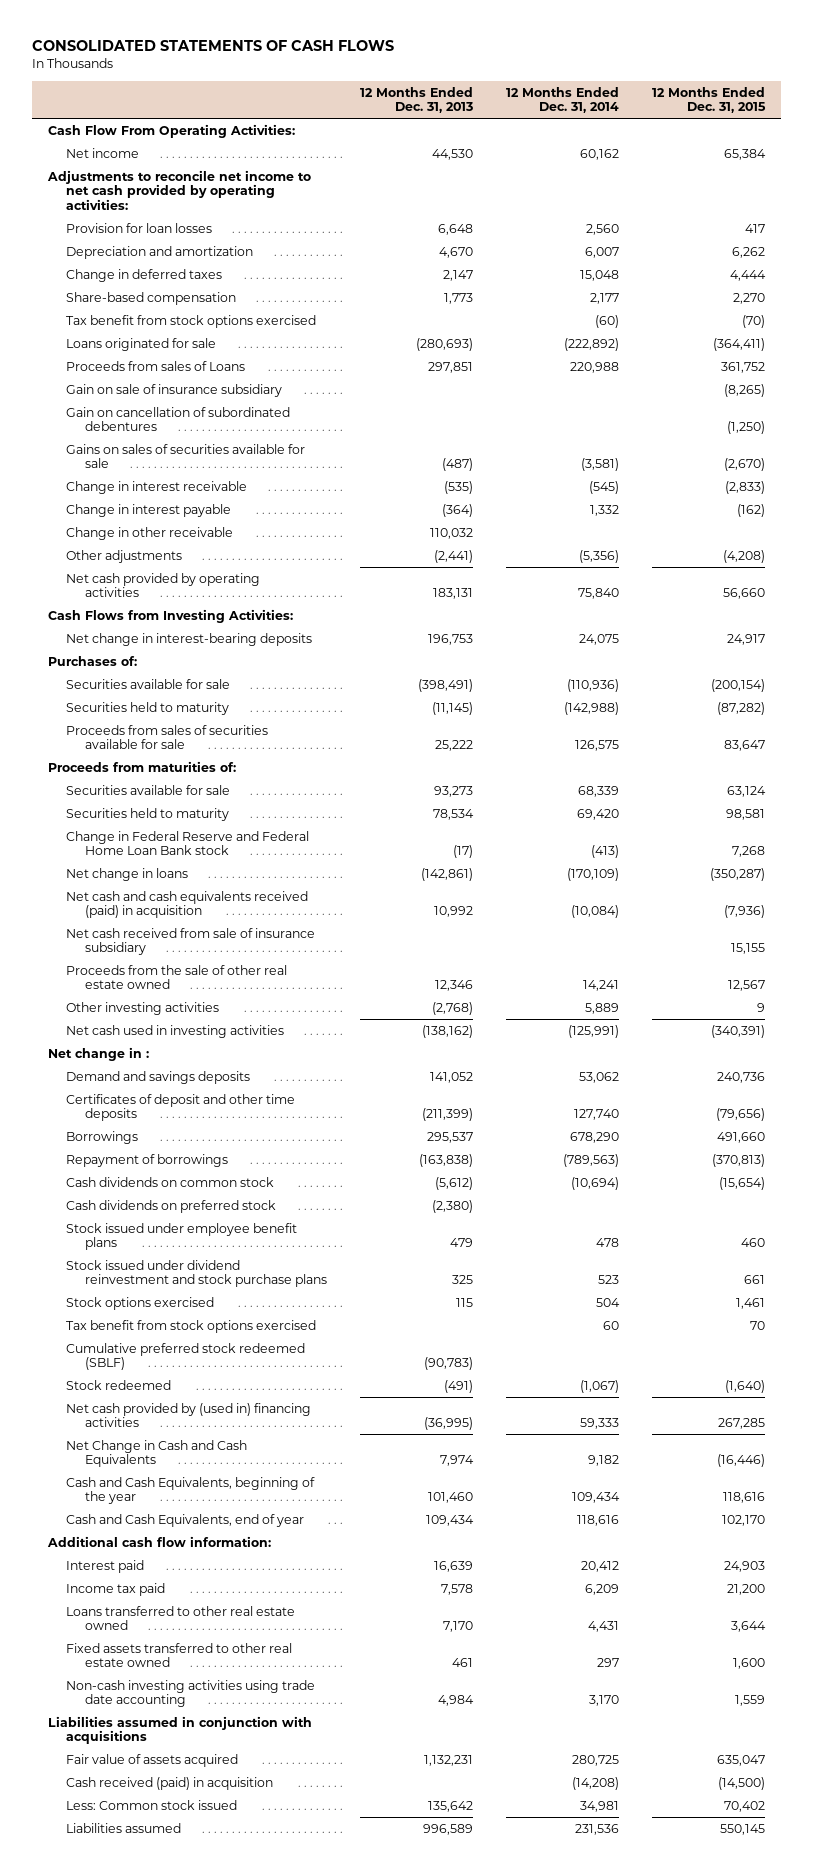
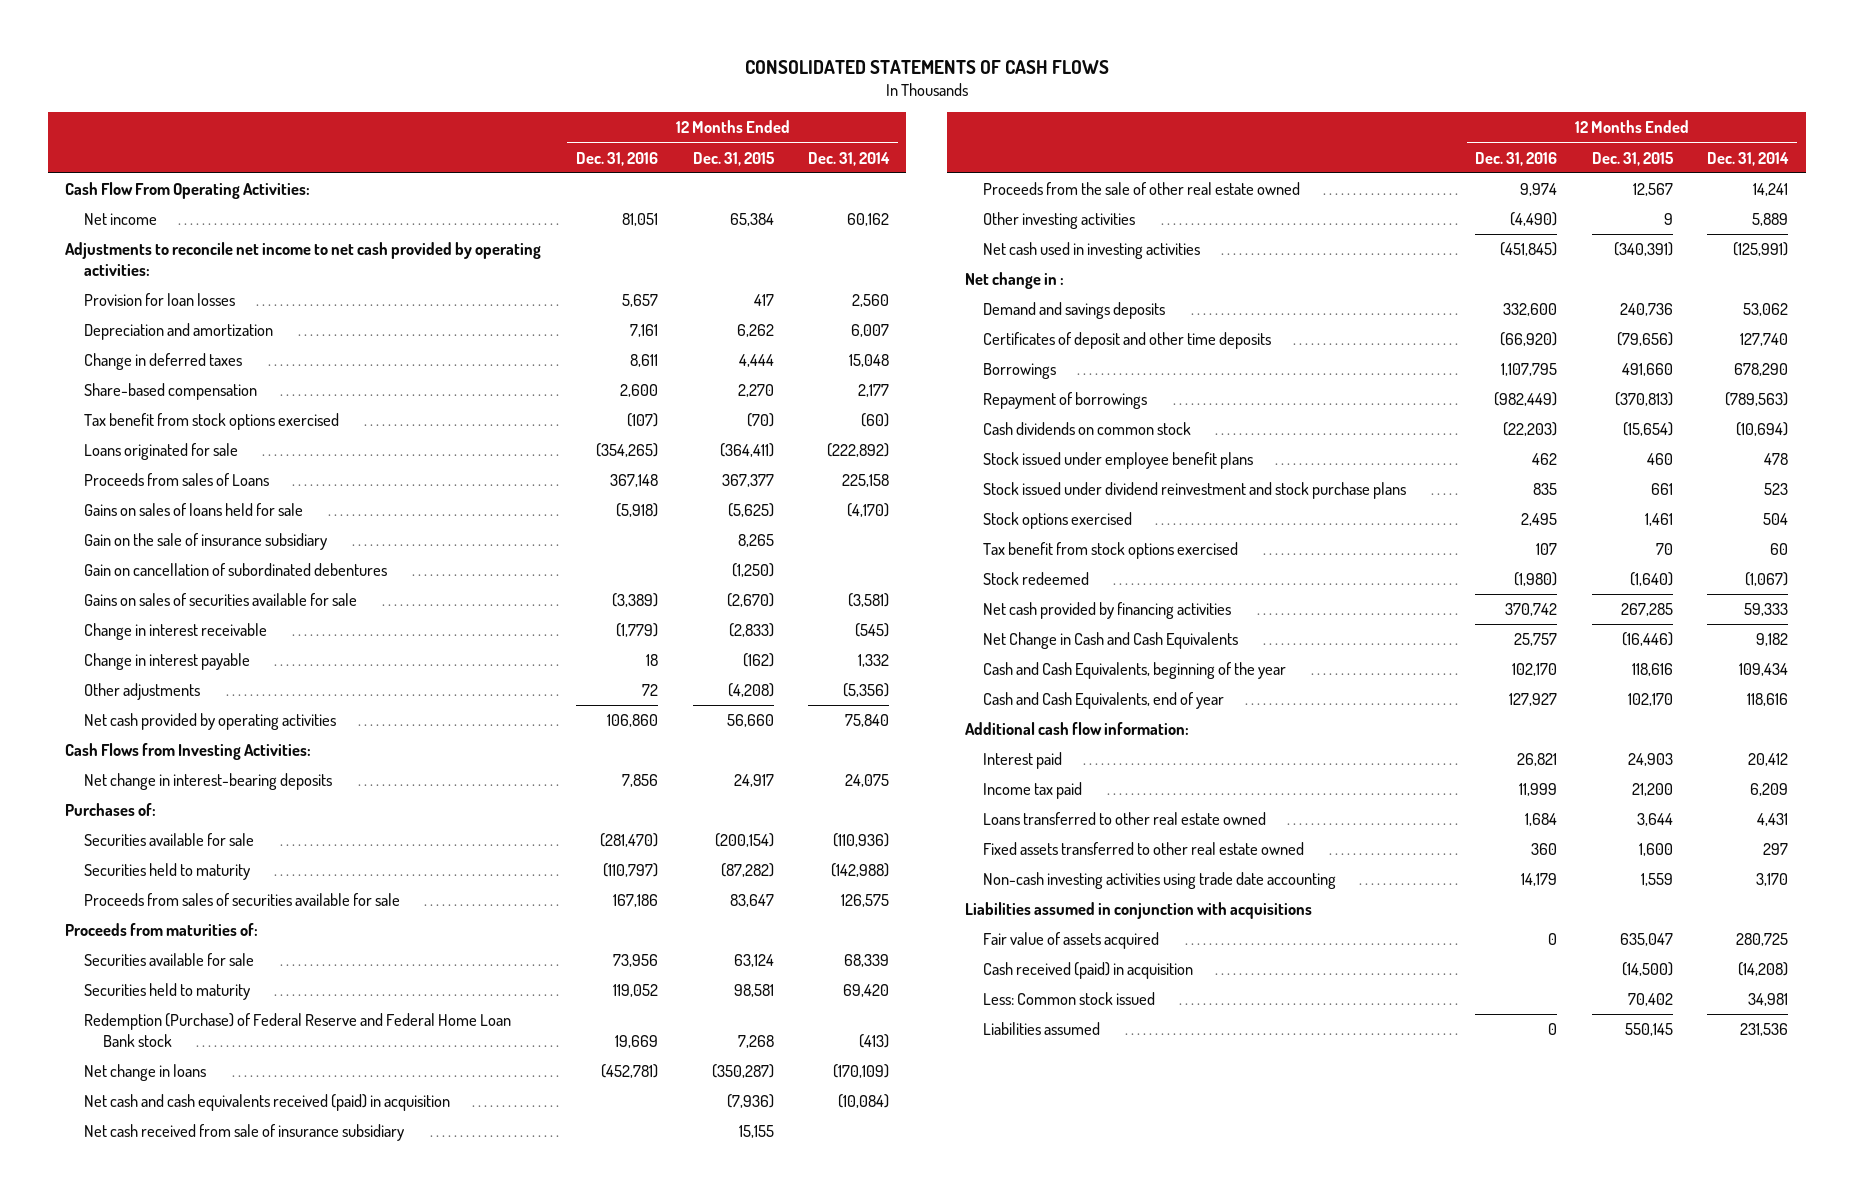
- | 12 Months Ended Dec. 31, 2013 | 12 Months Ended Dec. 31, 2014 | 12 Months Ended Dec. 31, 2015
+ | 12 Months Ended Dec. 31, 2016 | 12 Months Ended Dec. 31, 2015 | 12 Months Ended Dec. 31, 2014
- Proceeds from sales of Loans | 297,851 | 220,988 | 361,752
- Gain on sale of insurance subsidiary | | | (8,265)
+ Proceeds from sales of Loans | 367,148 | 367,377 | 225,158
+ Gains on sales of loans held for sale | (5,918) | (5,625) | (4,170)
+ Gain on the sale of insurance subsidiary | | 8,265 |
- Change in other receivable | 110,032 | |
- Change in Federal Reserve and Federal Home Loan Bank stock | (17) | (413) | 7,268
+ Redemption (Purchase) of Federal Reserve and Federal Home Loan Bank stock | 19,669 | 7,268 | (413)
- Cash dividends on preferred stock | (2,380) | |
- Cumulative preferred stock redeemed (SBLF) | (90,783) | |
- Net cash provided by (used in) financing activities | (36,995) | 59,333 | 267,285
+ Net cash provided by financing activities | 370,742 | 267,285 | 59,333

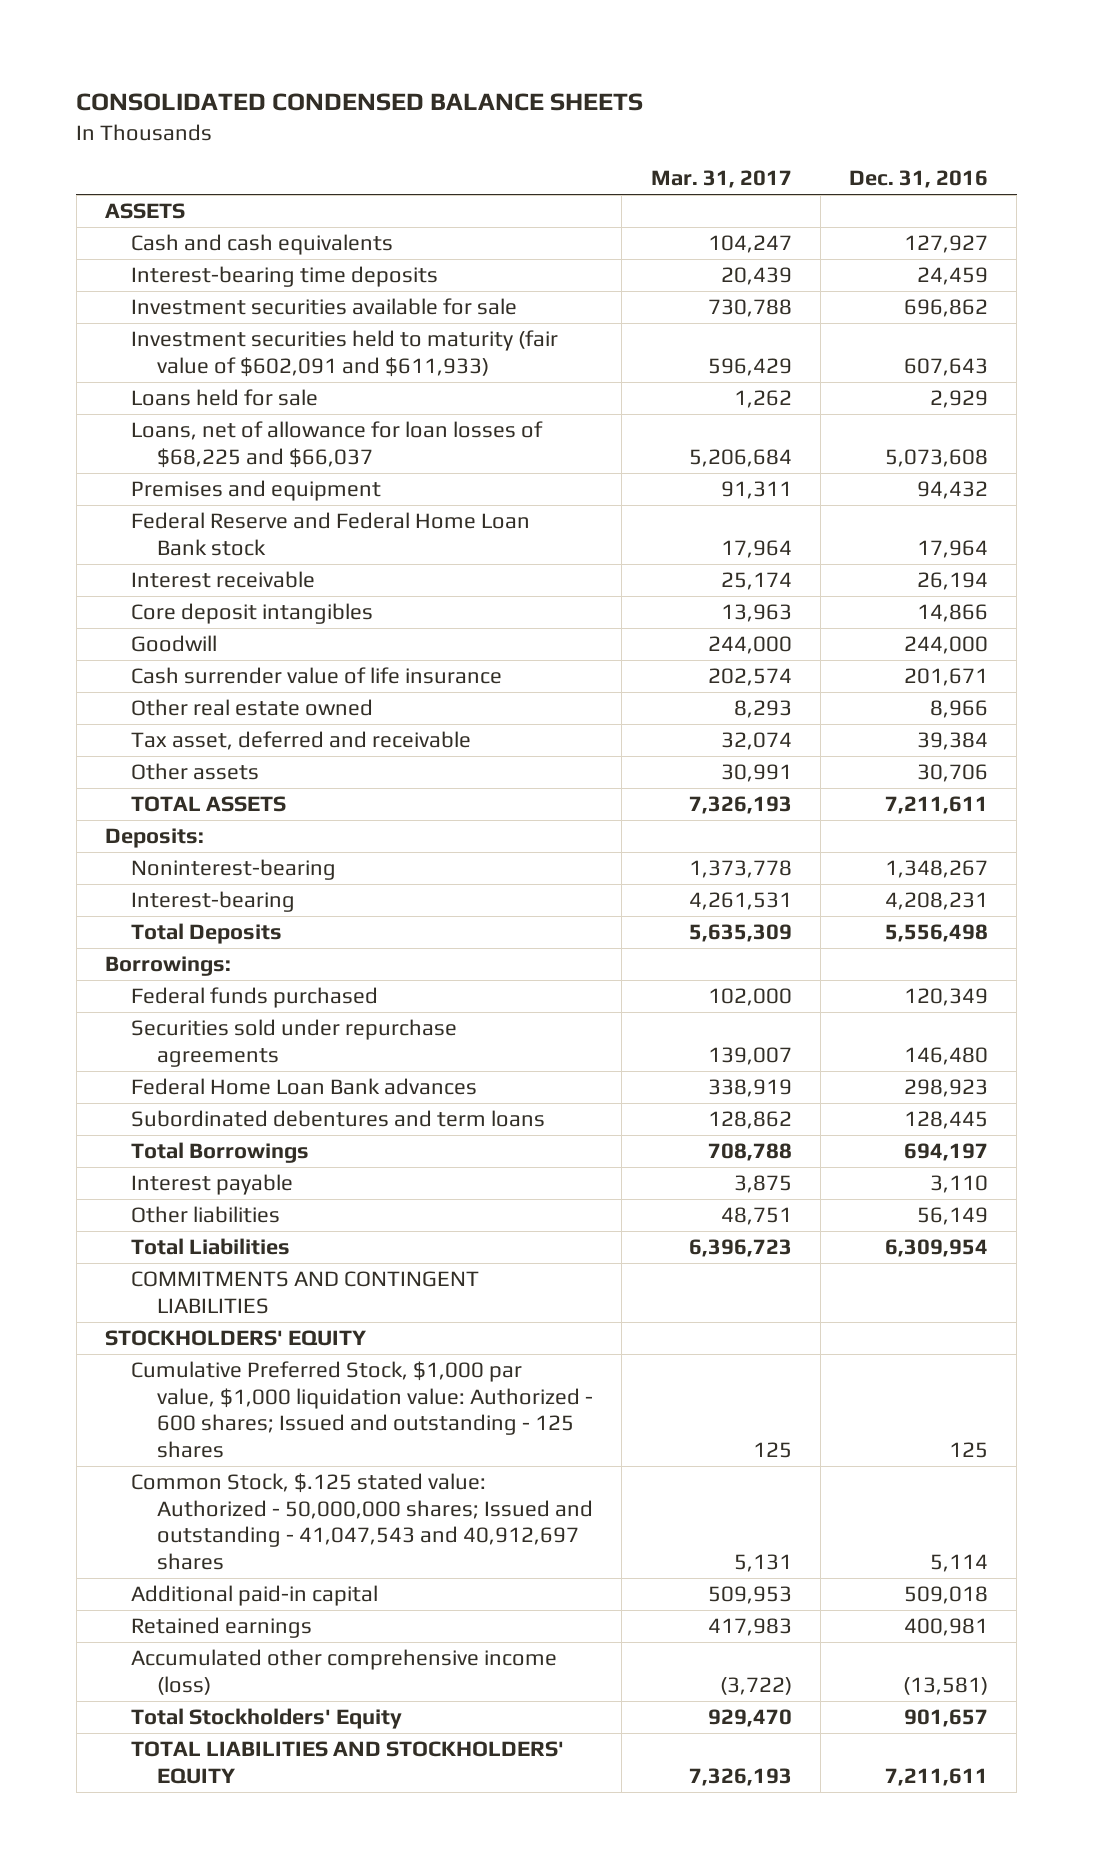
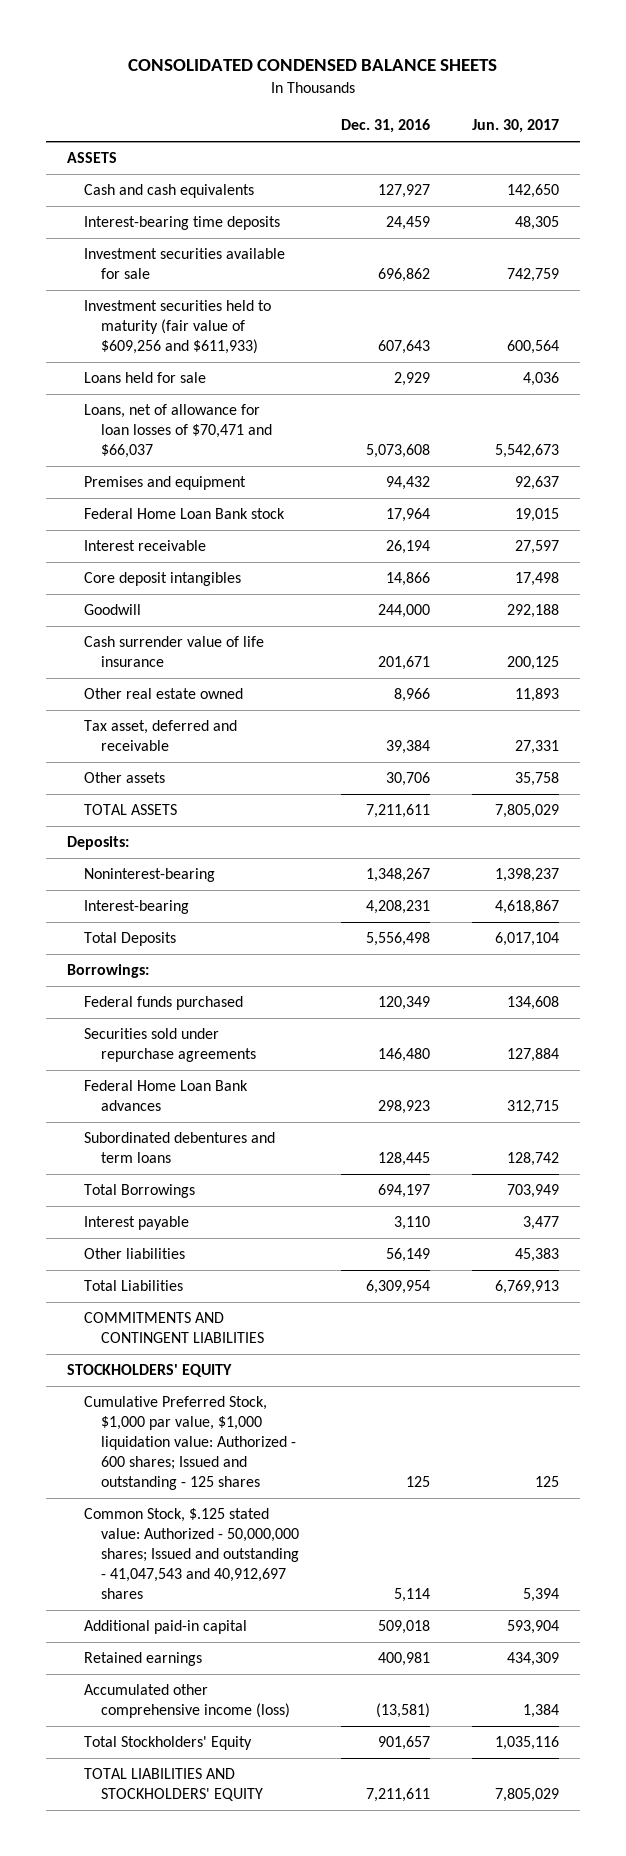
- | Mar. 31, 2017 | Dec. 31, 2016
+ | Dec. 31, 2016 | Jun. 30, 2017
- Investment securities held to maturity (fair value of $602,091 and $611,933) | 596,429 | 607,643
+ Investment securities held to maturity (fair value of $609,256 and $611,933) | 607,643 | 600,564
- Loans, net of allowance for loan losses of $68,225 and $66,037 | 5,206,684 | 5,073,608
+ Loans, net of allowance for loan losses of $70,471 and $66,037 | 5,073,608 | 5,542,673
- Federal Reserve and Federal Home Loan Bank stock | 17,964 | 17,964
+ Federal Home Loan Bank stock | 17,964 | 19,015

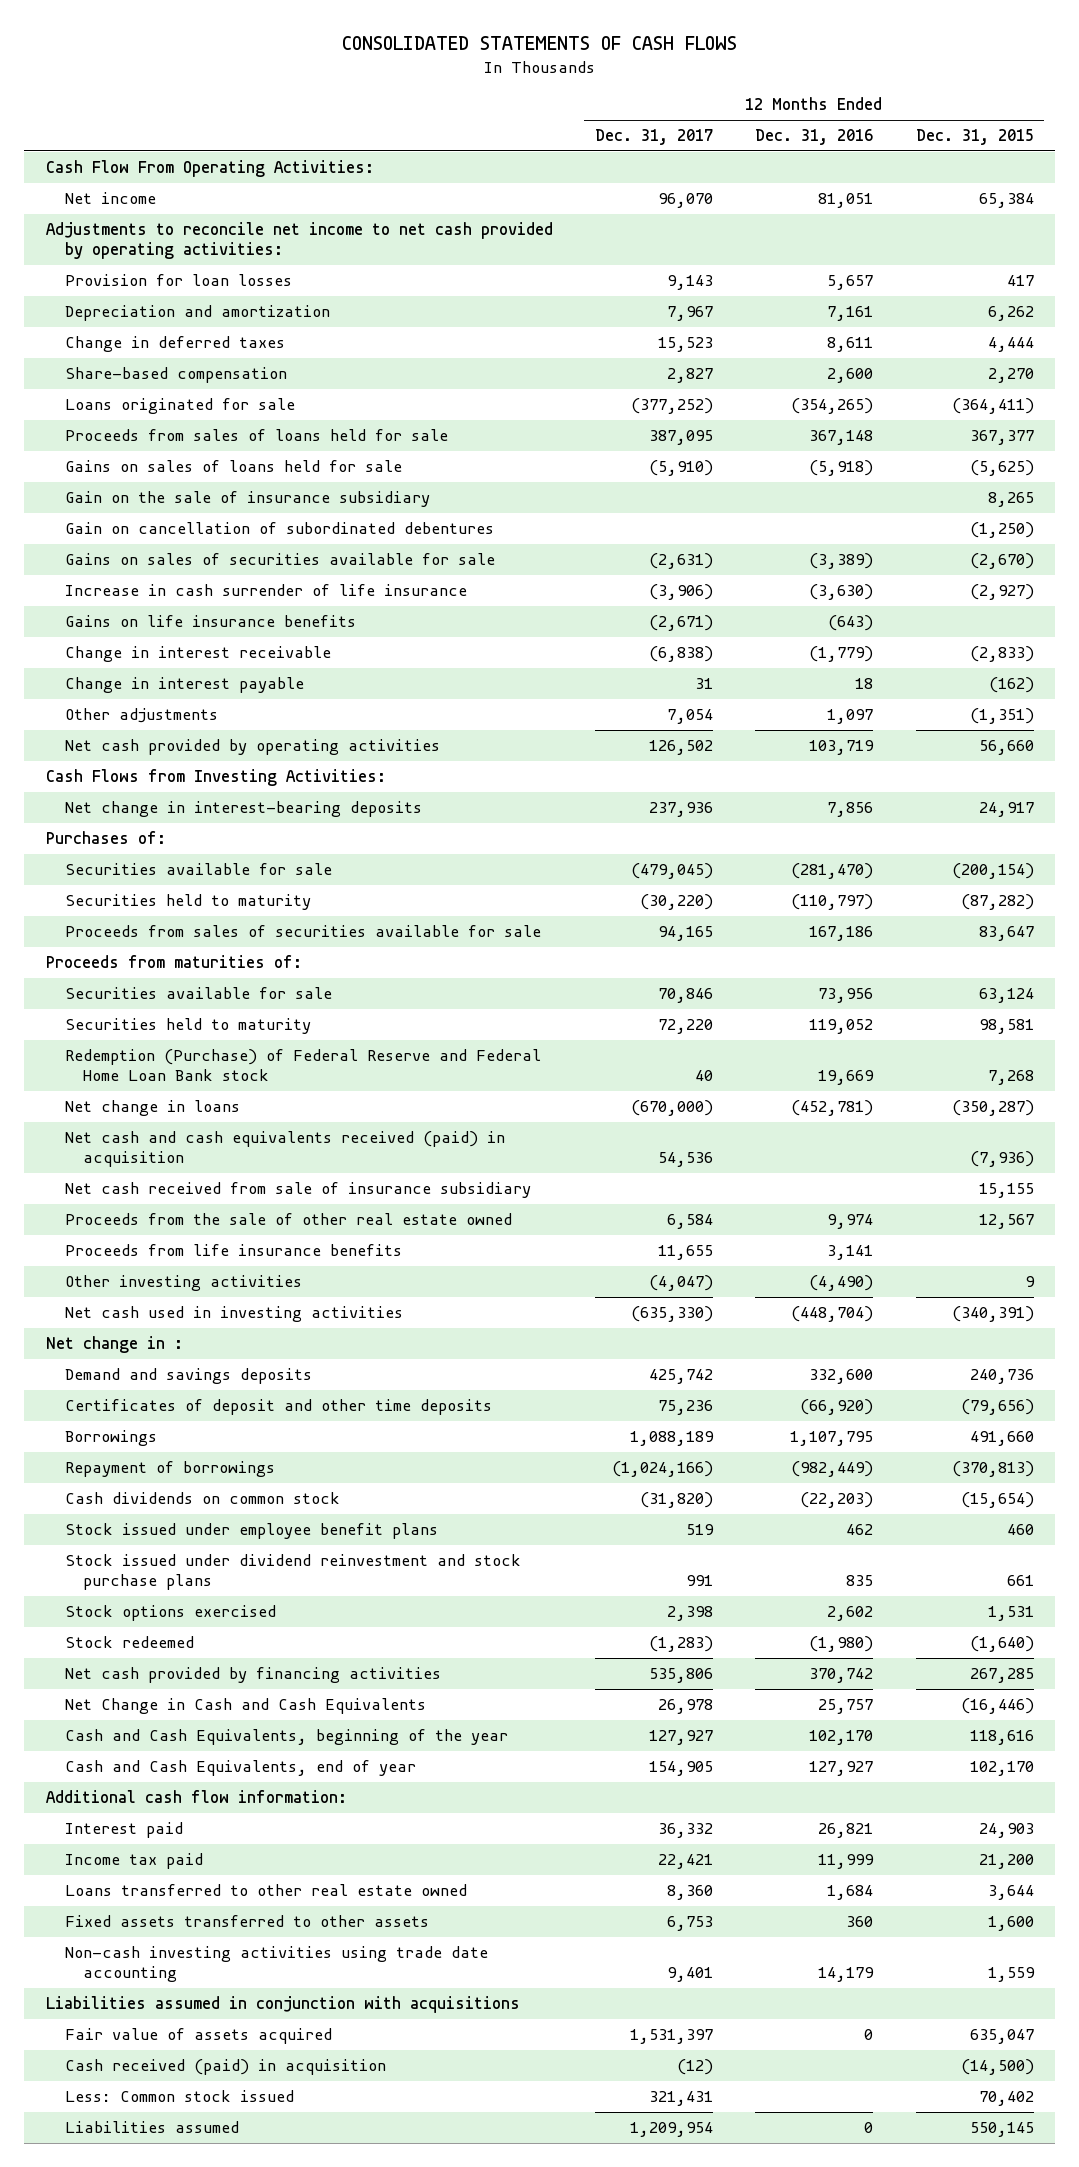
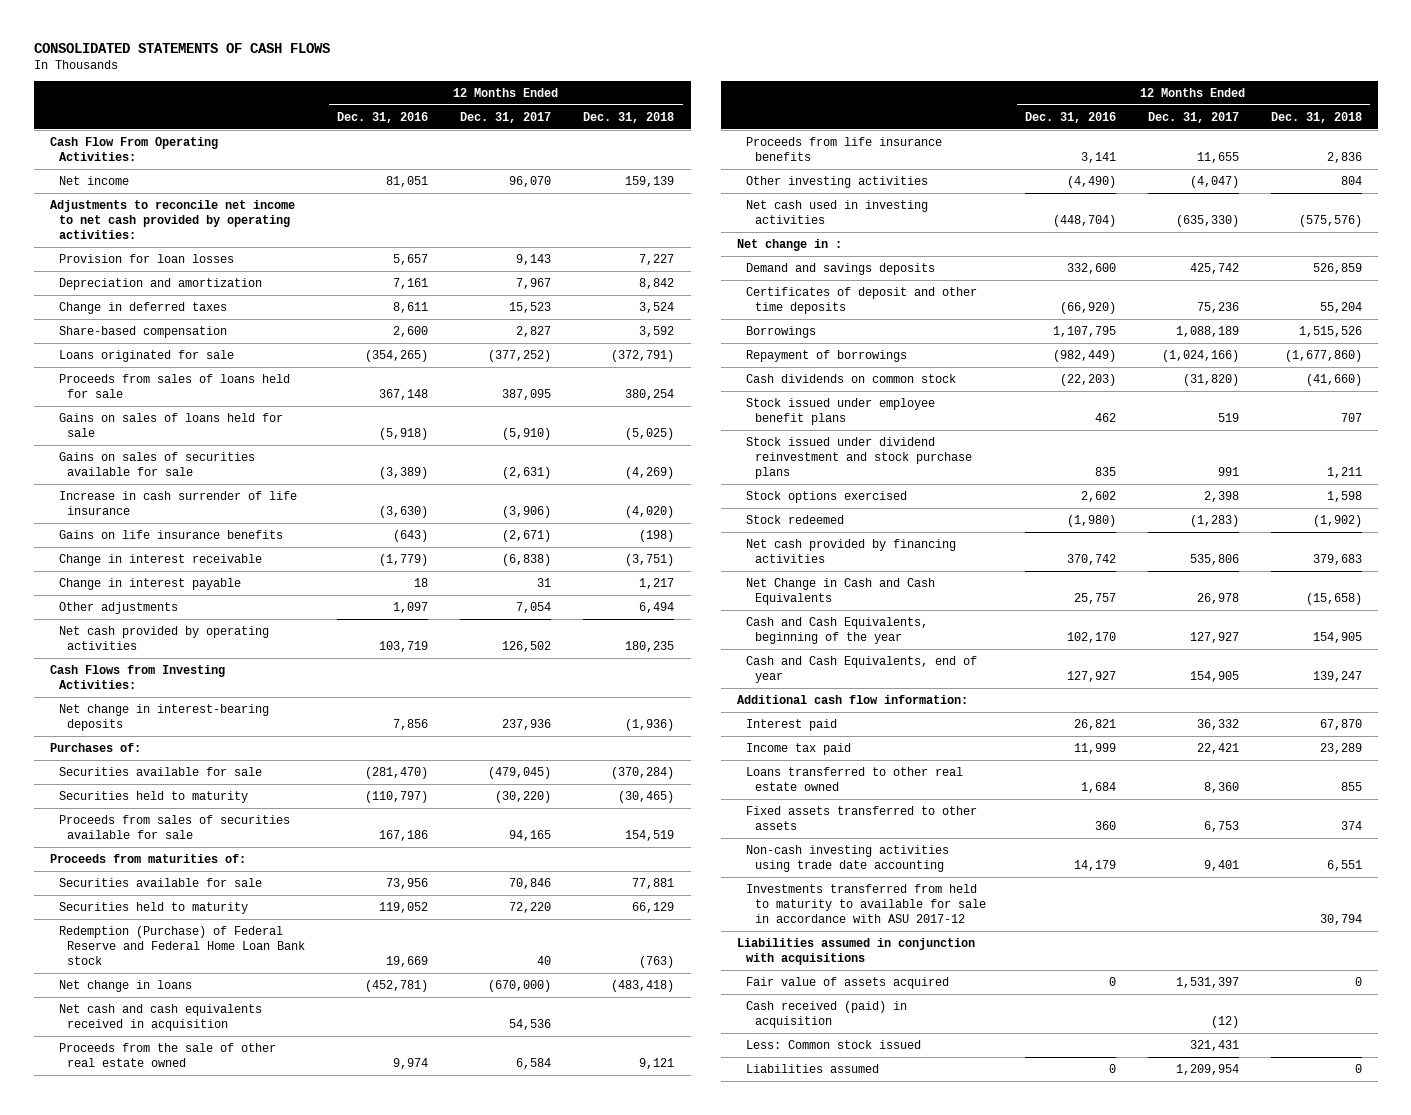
- | 12 Months Ended Dec. 31, 2017 | 12 Months Ended Dec. 31, 2016 | 12 Months Ended Dec. 31, 2015
+ | 12 Months Ended Dec. 31, 2016 | 12 Months Ended Dec. 31, 2017 | 12 Months Ended Dec. 31, 2018
- Gain on the sale of insurance subsidiary | | | 8,265
- Gain on cancellation of subordinated debentures | | | (1,250)
- Net cash and cash equivalents received (paid) in acquisition | 54,536 | | (7,936)
- Net cash received from sale of insurance subsidiary | | | 15,155
+ Net cash and cash equivalents received in acquisition | | 54,536 |
+ Investments transferred from held to maturity to available for sale in accordance with ASU 2017-12 | | | 30,794

